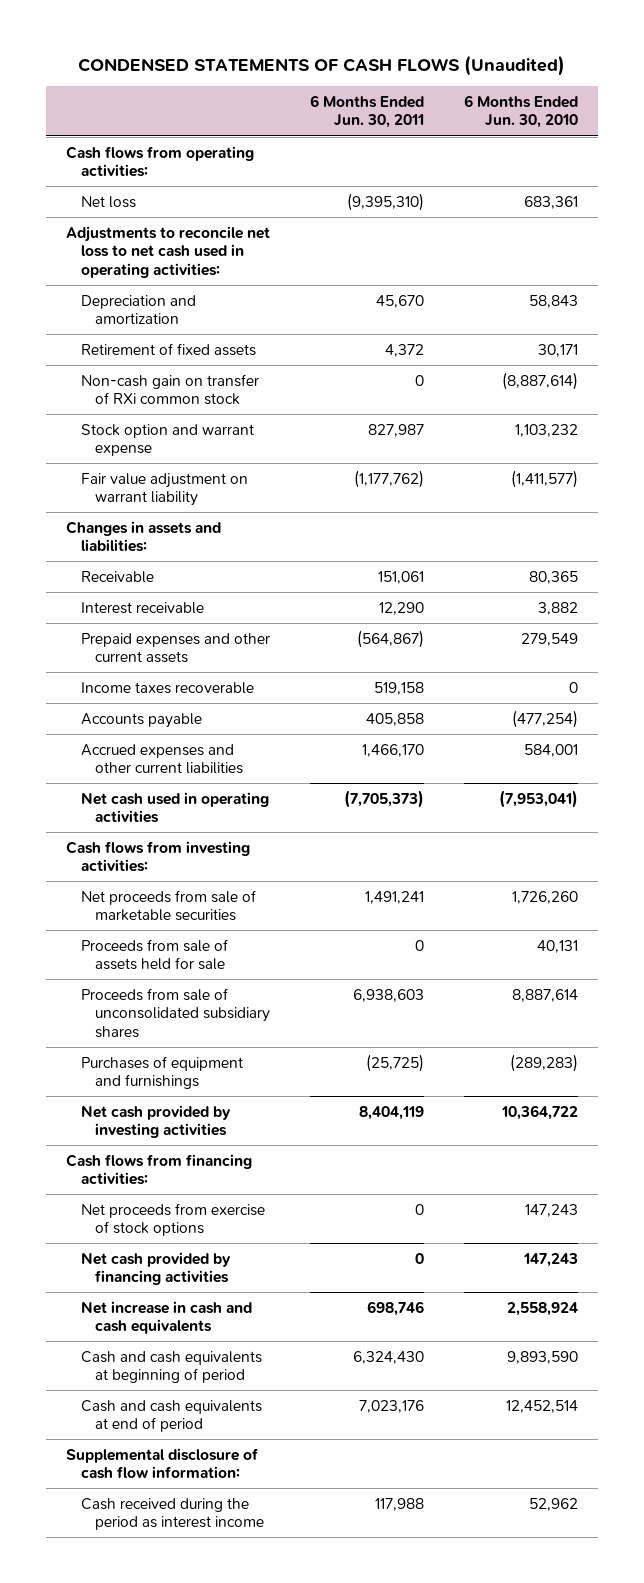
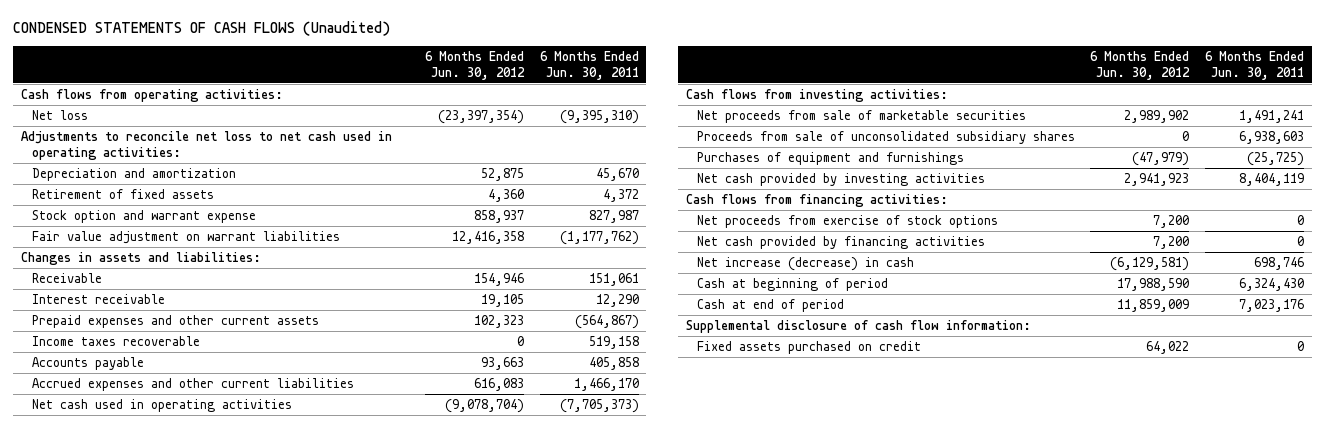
- | 6 Months Ended Jun. 30, 2011 | 6 Months Ended Jun. 30, 2010
+ | 6 Months Ended Jun. 30, 2012 | 6 Months Ended Jun. 30, 2011
- Non-cash gain on transfer of RXi common stock | 0 | (8,887,614)
- Fair value adjustment on warrant liability | (1,177,762) | (1,411,577)
+ Fair value adjustment on warrant liabilities | 12,416,358 | (1,177,762)
- Proceeds from sale of assets held for sale | 0 | 40,131
- Net increase in cash and cash equivalents | 698,746 | 2,558,924
- Cash and cash equivalents at beginning of period | 6,324,430 | 9,893,590
- Cash and cash equivalents at end of period | 7,023,176 | 12,452,514
+ Net increase (decrease) in cash | (6,129,581) | 698,746
+ Cash at beginning of period | 17,988,590 | 6,324,430
+ Cash at end of period | 11,859,009 | 7,023,176
- Cash received during the period as interest income | 117,988 | 52,962
+ Fixed assets purchased on credit | 64,022 | 0

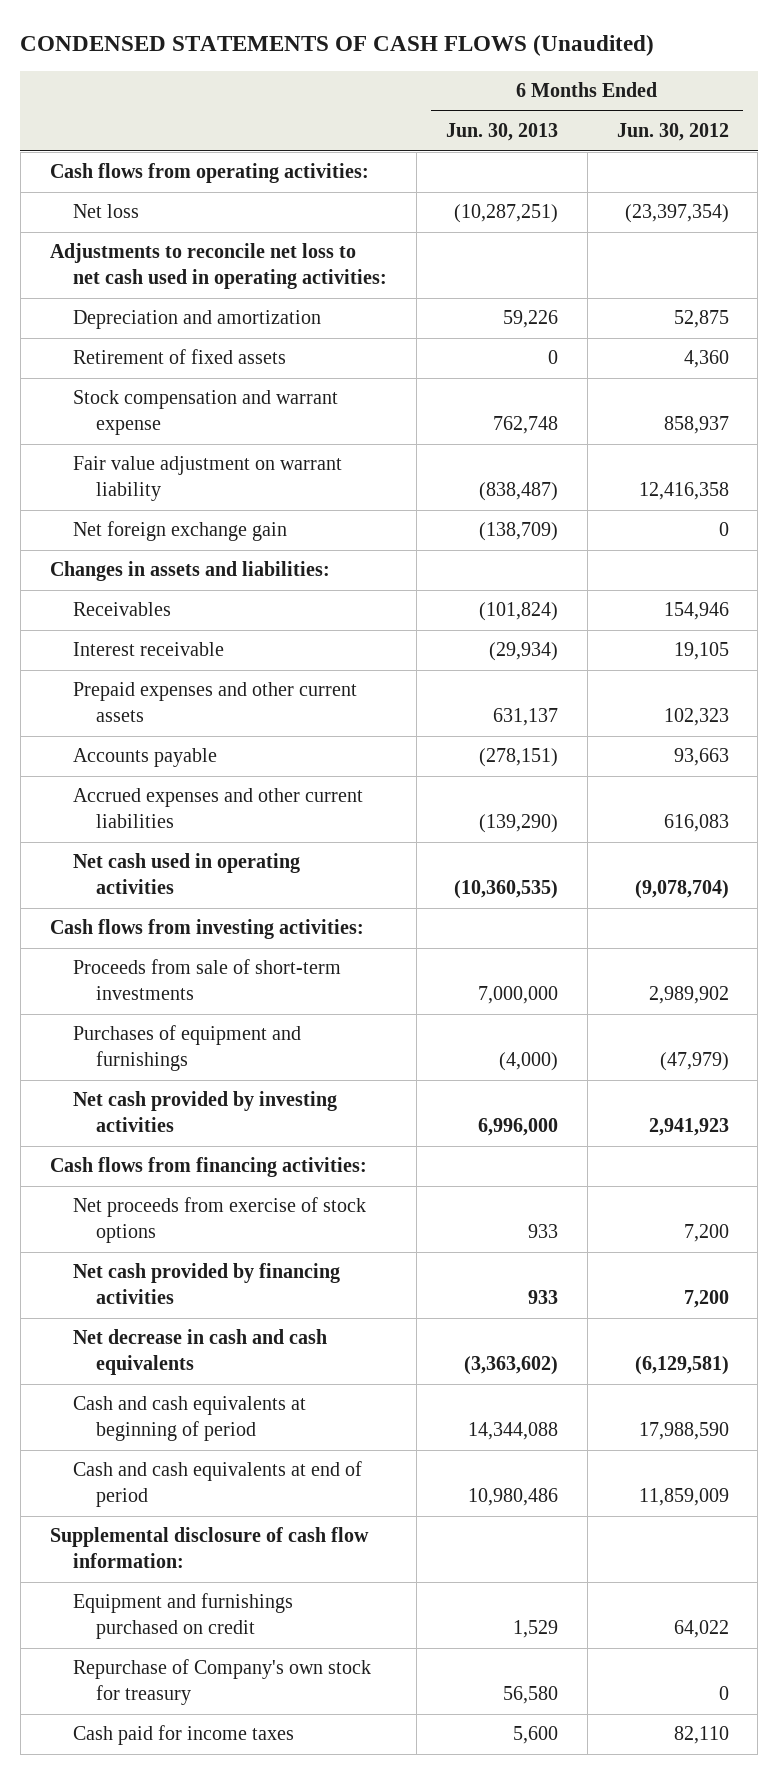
- | 6 Months Ended Jun. 30, 2012 | 6 Months Ended Jun. 30, 2011
+ | 6 Months Ended Jun. 30, 2013 | 6 Months Ended Jun. 30, 2012
- Stock option and warrant expense | 858,937 | 827,987
- Fair value adjustment on warrant liabilities | 12,416,358 | (1,177,762)
+ Stock compensation and warrant expense | 762,748 | 858,937
+ Fair value adjustment on warrant liability | (838,487) | 12,416,358
+ Net foreign exchange gain | (138,709) | 0
- Receivable | 154,946 | 151,061
+ Receivables | (101,824) | 154,946
- Income taxes recoverable | 0 | 519,158
- Net proceeds from sale of marketable securities | 2,989,902 | 1,491,241
- Proceeds from sale of unconsolidated subsidiary shares | 0 | 6,938,603
+ Proceeds from sale of short-term investments | 7,000,000 | 2,989,902
- Net increase (decrease) in cash | (6,129,581) | 698,746
- Cash at beginning of period | 17,988,590 | 6,324,430
- Cash at end of period | 11,859,009 | 7,023,176
+ Net decrease in cash and cash equivalents | (3,363,602) | (6,129,581)
+ Cash and cash equivalents at beginning of period | 14,344,088 | 17,988,590
+ Cash and cash equivalents at end of period | 10,980,486 | 11,859,009
- Fixed assets purchased on credit | 64,022 | 0
+ Equipment and furnishings purchased on credit | 1,529 | 64,022
+ Repurchase of Company's own stock for treasury | 56,580 | 0
+ Cash paid for income taxes | 5,600 | 82,110

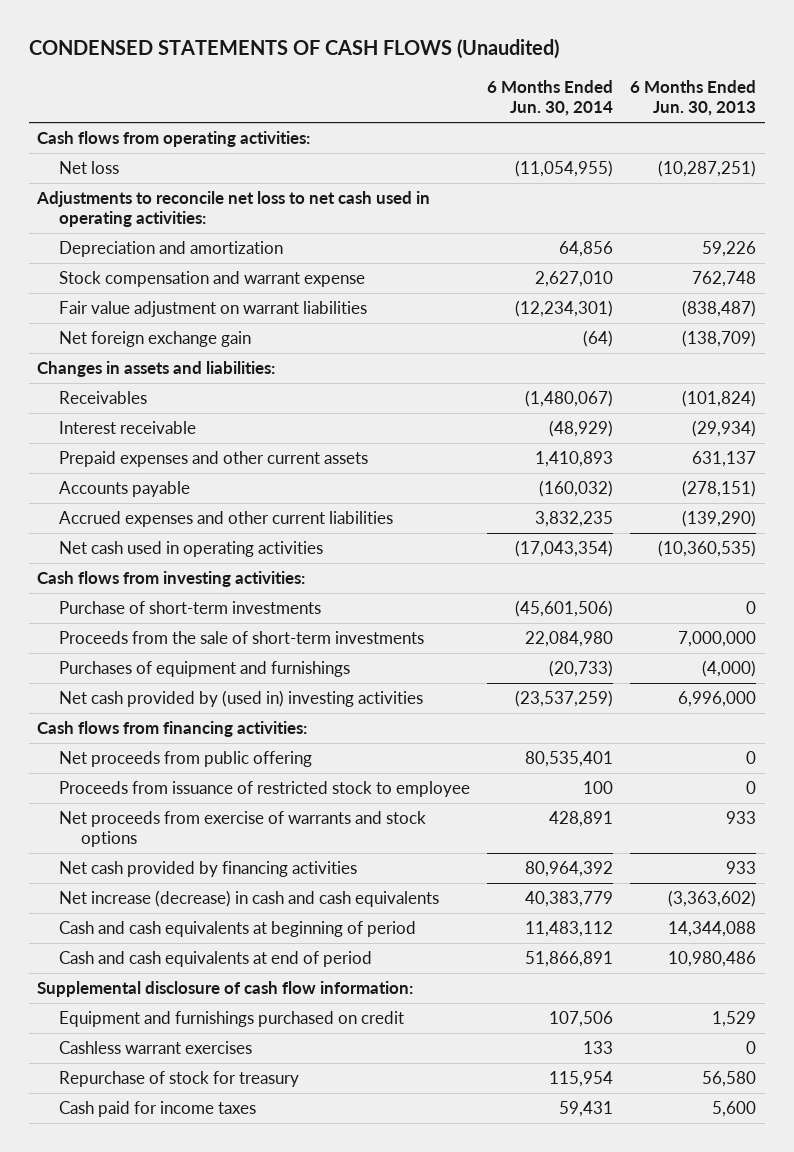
- | 6 Months Ended Jun. 30, 2013 | 6 Months Ended Jun. 30, 2012
+ | 6 Months Ended Jun. 30, 2014 | 6 Months Ended Jun. 30, 2013
- Retirement of fixed assets | 0 | 4,360
- Fair value adjustment on warrant liability | (838,487) | 12,416,358
+ Fair value adjustment on warrant liabilities | (12,234,301) | (838,487)
- Proceeds from sale of short-term investments | 7,000,000 | 2,989,902
+ Purchase of short-term investments | (45,601,506) | 0
+ Proceeds from the sale of short-term investments | 22,084,980 | 7,000,000
- Net cash provided by investing activities | 6,996,000 | 2,941,923
+ Net cash provided by (used in) investing activities | (23,537,259) | 6,996,000
- Net proceeds from exercise of stock options | 933 | 7,200
+ Net proceeds from public offering | 80,535,401 | 0
+ Proceeds from issuance of restricted stock to employee | 100 | 0
+ Net proceeds from exercise of warrants and stock options | 428,891 | 933
- Net decrease in cash and cash equivalents | (3,363,602) | (6,129,581)
+ Net increase (decrease) in cash and cash equivalents | 40,383,779 | (3,363,602)
- Repurchase of Company's own stock for treasury | 56,580 | 0
+ Cashless warrant exercises | 133 | 0
+ Repurchase of stock for treasury | 115,954 | 56,580

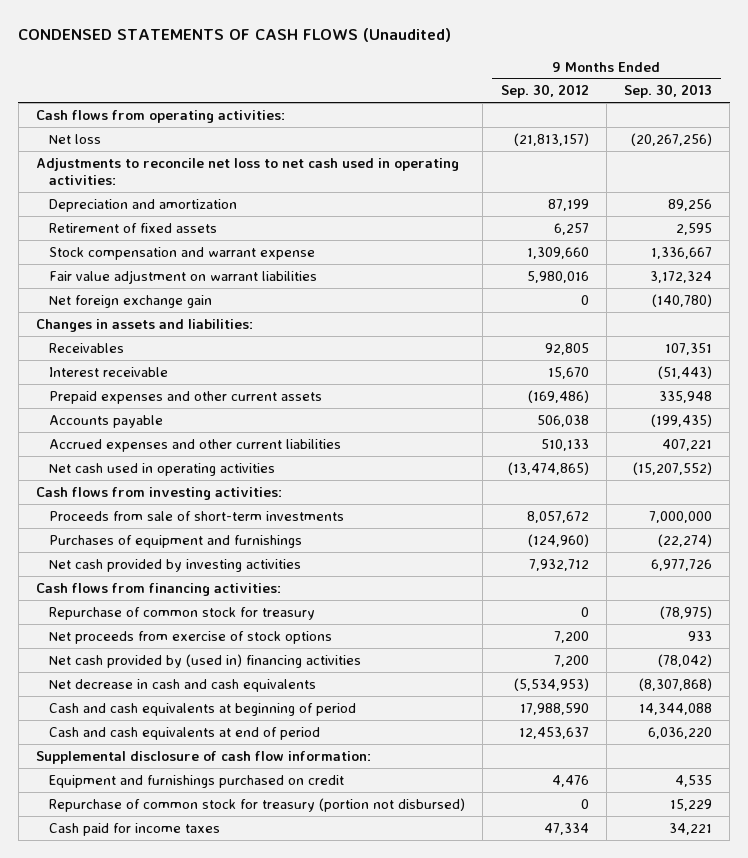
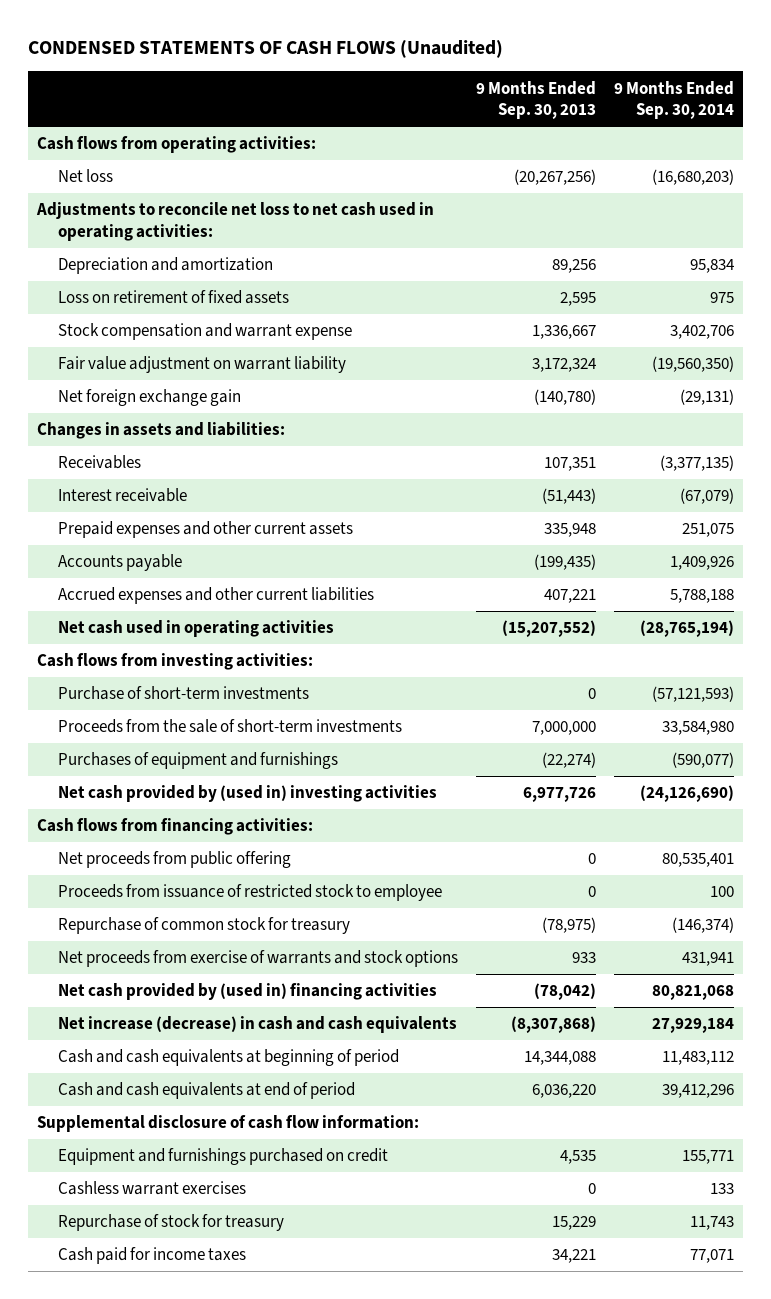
- | 9 Months Ended Sep. 30, 2012 | 9 Months Ended Sep. 30, 2013
+ | 9 Months Ended Sep. 30, 2013 | 9 Months Ended Sep. 30, 2014
- Retirement of fixed assets | 6,257 | 2,595
+ Loss on retirement of fixed assets | 2,595 | 975
- Fair value adjustment on warrant liabilities | 5,980,016 | 3,172,324
+ Fair value adjustment on warrant liability | 3,172,324 | (19,560,350)
- Proceeds from sale of short-term investments | 8,057,672 | 7,000,000
+ Purchase of short-term investments | 0 | (57,121,593)
+ Proceeds from the sale of short-term investments | 7,000,000 | 33,584,980
- Net cash provided by investing activities | 7,932,712 | 6,977,726
+ Net cash provided by (used in) investing activities | 6,977,726 | (24,126,690)
+ Net proceeds from public offering | 0 | 80,535,401
+ Proceeds from issuance of restricted stock to employee | 0 | 100
- Net proceeds from exercise of stock options | 7,200 | 933
+ Net proceeds from exercise of warrants and stock options | 933 | 431,941
- Net decrease in cash and cash equivalents | (5,534,953) | (8,307,868)
+ Net increase (decrease) in cash and cash equivalents | (8,307,868) | 27,929,184
- Repurchase of common stock for treasury (portion not disbursed) | 0 | 15,229
+ Cashless warrant exercises | 0 | 133
+ Repurchase of stock for treasury | 15,229 | 11,743

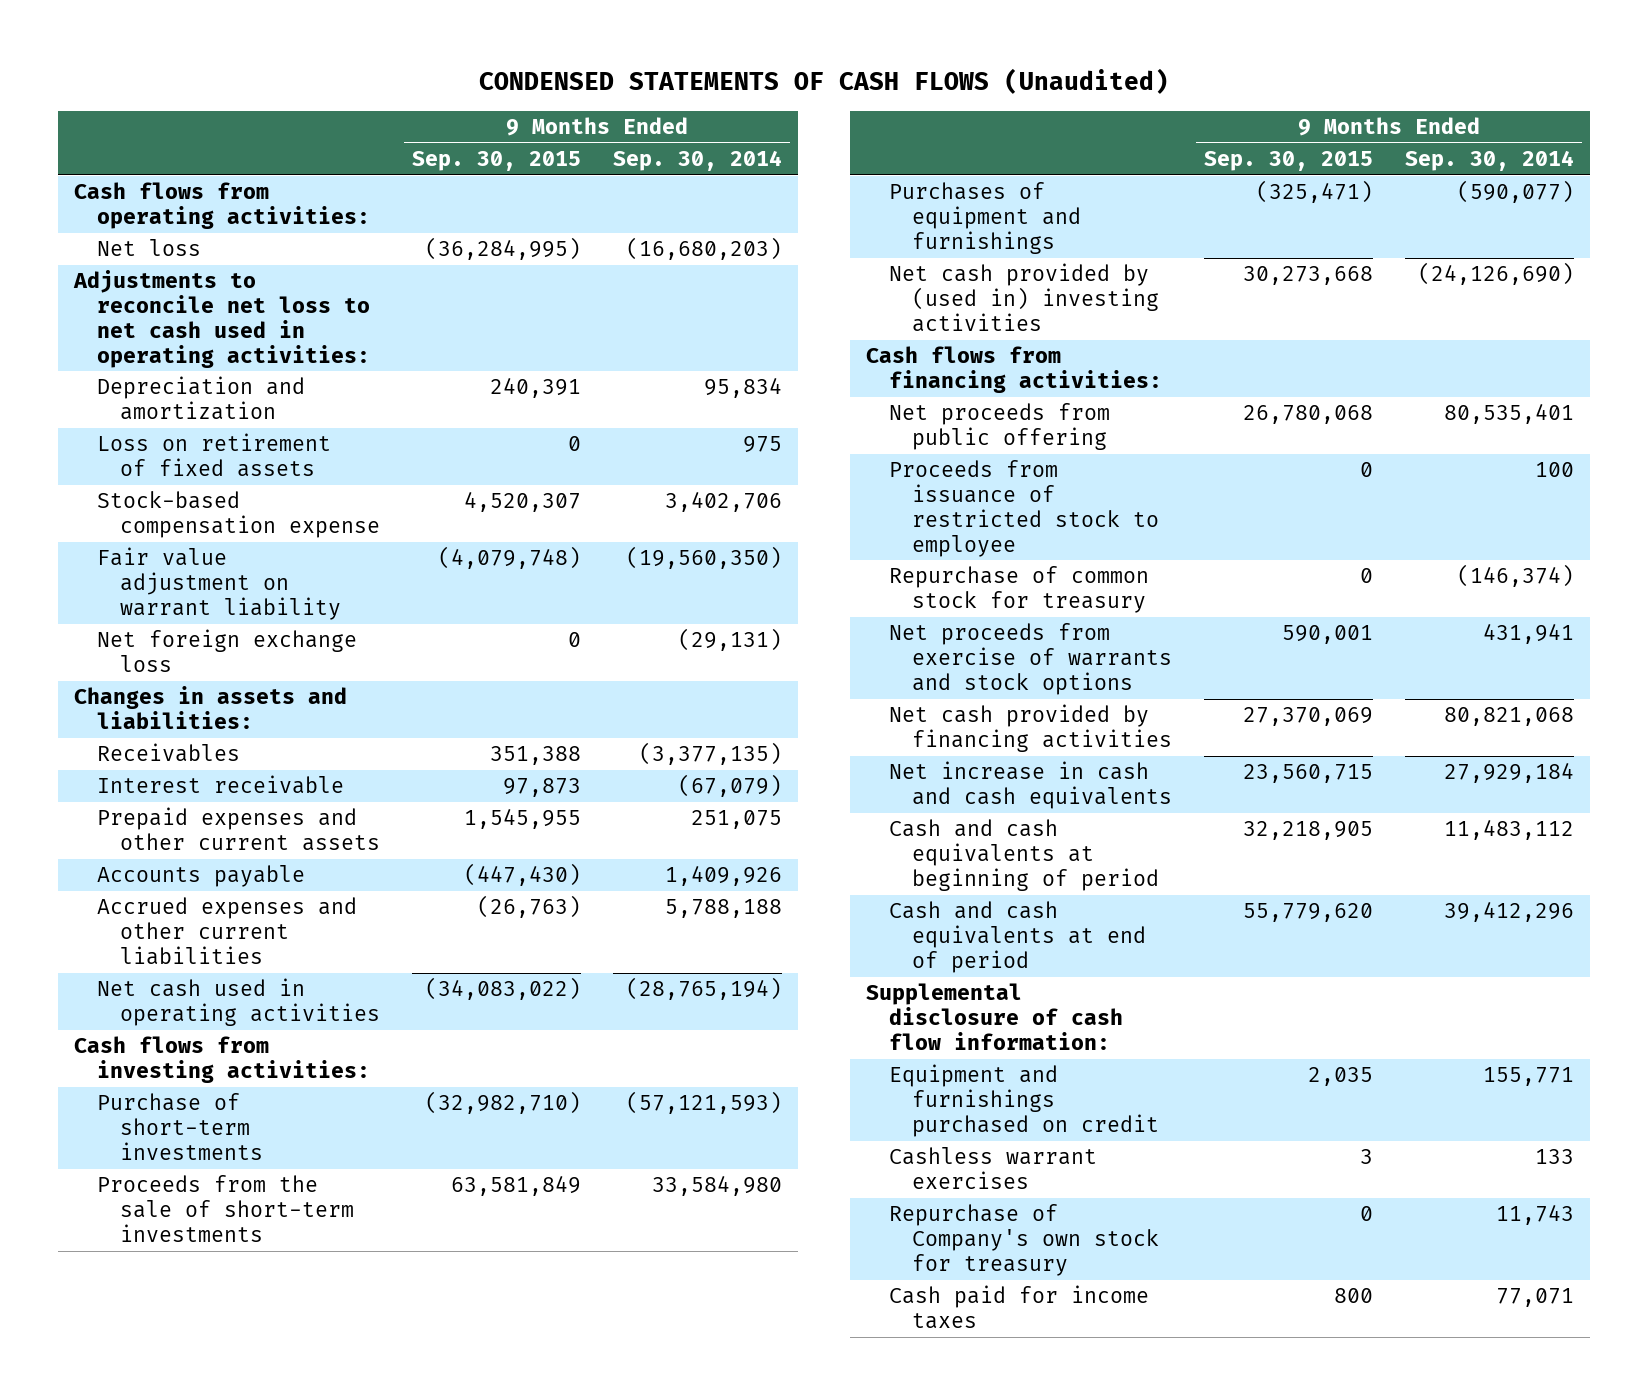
- | 9 Months Ended Sep. 30, 2013 | 9 Months Ended Sep. 30, 2014
+ | 9 Months Ended Sep. 30, 2015 | 9 Months Ended Sep. 30, 2014
- Stock compensation and warrant expense | 1,336,667 | 3,402,706
+ Stock-based compensation expense | 4,520,307 | 3,402,706
- Net foreign exchange gain | (140,780) | (29,131)
+ Net foreign exchange loss | 0 | (29,131)
- Net cash provided by (used in) financing activities | (78,042) | 80,821,068
- Net increase (decrease) in cash and cash equivalents | (8,307,868) | 27,929,184
+ Net cash provided by financing activities | 27,370,069 | 80,821,068
+ Net increase in cash and cash equivalents | 23,560,715 | 27,929,184
- Repurchase of stock for treasury | 15,229 | 11,743
+ Repurchase of Company's own stock for treasury | 0 | 11,743

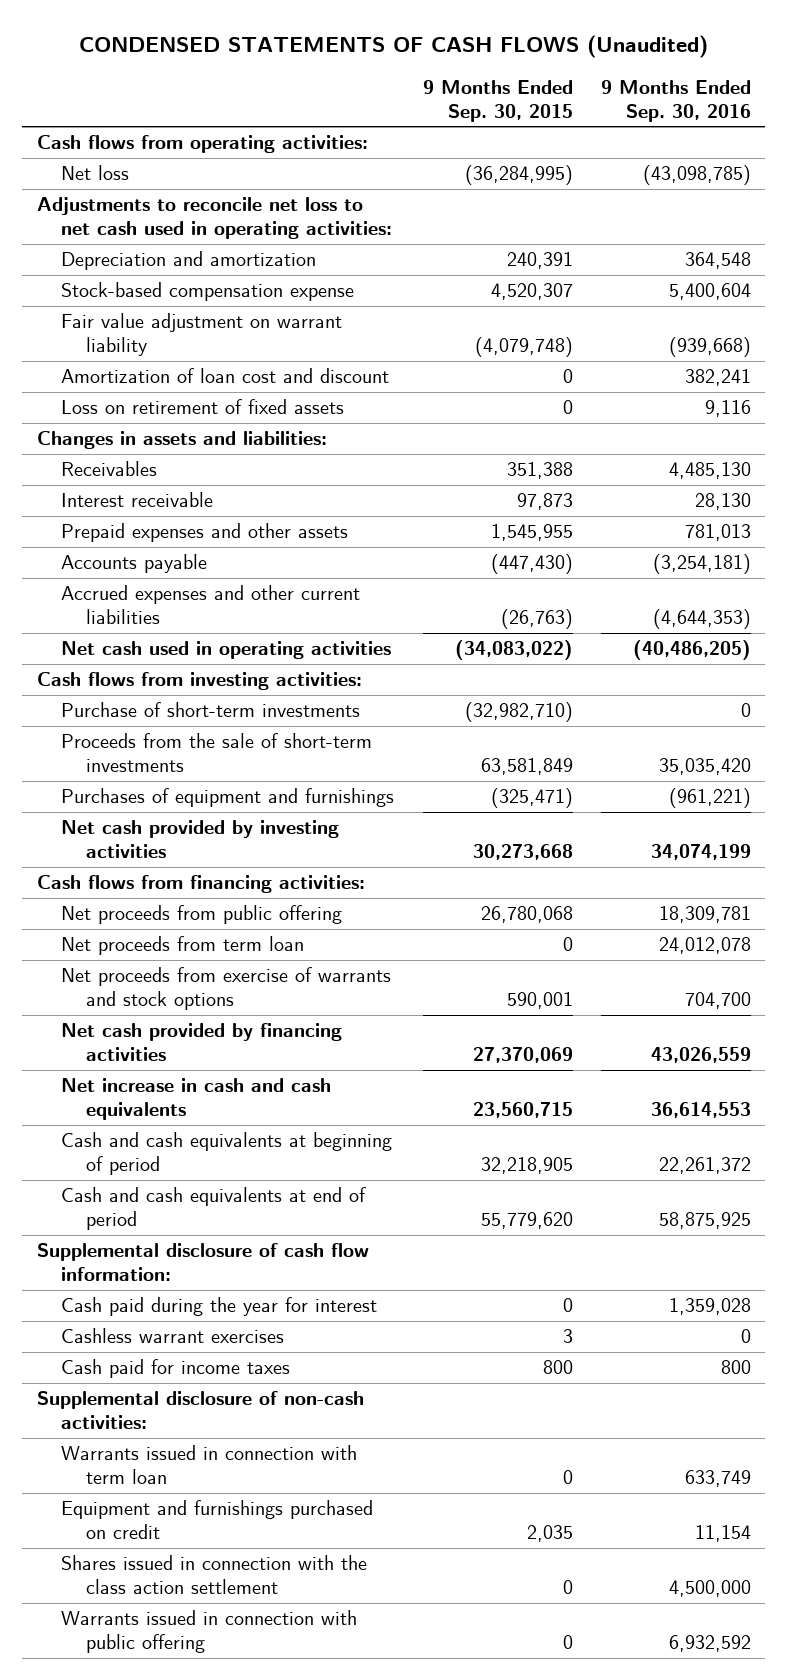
- | 9 Months Ended Sep. 30, 2015 | 9 Months Ended Sep. 30, 2014
+ | 9 Months Ended Sep. 30, 2015 | 9 Months Ended Sep. 30, 2016
- Net foreign exchange loss | 0 | (29,131)
+ Amortization of loan cost and discount | 0 | 382,241
moved down: Loss on retirement of fixed assets | 0 | 9,116
- Prepaid expenses and other current assets | 1,545,955 | 251,075
+ Prepaid expenses and other assets | 1,545,955 | 781,013
- Net cash provided by (used in) investing activities | 30,273,668 | (24,126,690)
+ Net cash provided by investing activities | 30,273,668 | 34,074,199
- Proceeds from issuance of restricted stock to employee | 0 | 100
- Repurchase of common stock for treasury | 0 | (146,374)
+ Net proceeds from term loan | 0 | 24,012,078
+ Cash paid during the year for interest | 0 | 1,359,028
- Repurchase of Company's own stock for treasury | 0 | 11,743
+ Supplemental disclosure of non-cash activities:
+ Warrants issued in connection with term loan | 0 | 633,749
moved down: Equipment and furnishings purchased on credit | 2,035 | 11,154
+ Shares issued in connection with the class action settlement | 0 | 4,500,000
+ Warrants issued in connection with public offering | 0 | 6,932,592

